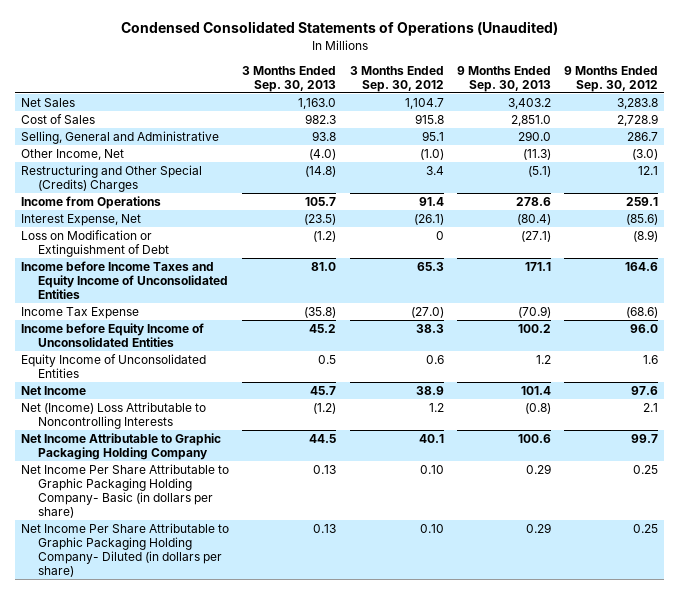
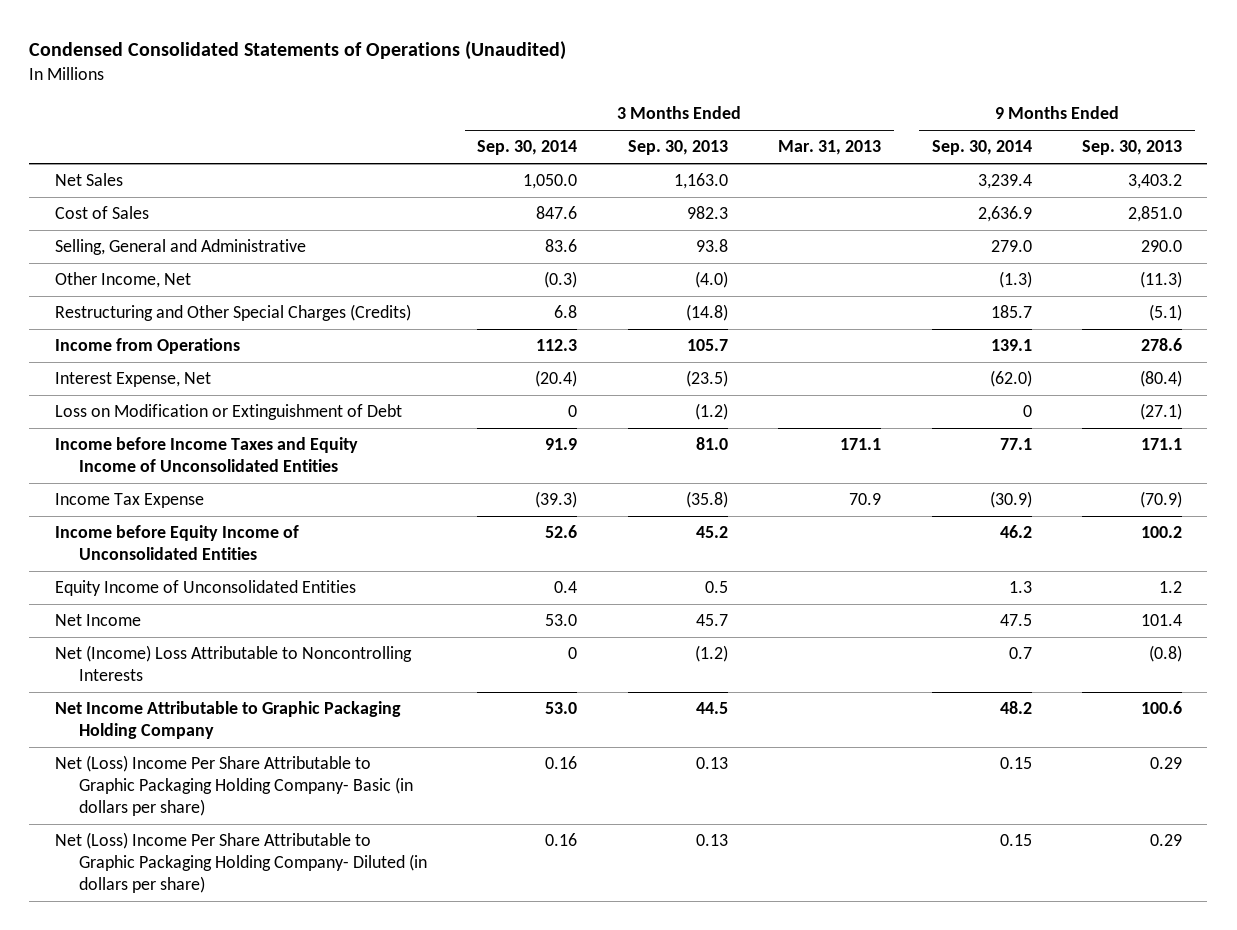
- | 3 Months Ended Sep. 30, 2013 | 3 Months Ended Sep. 30, 2012 | 9 Months Ended Sep. 30, 2013 | 9 Months Ended Sep. 30, 2012
+ | 3 Months Ended Sep. 30, 2014 | 3 Months Ended Sep. 30, 2013 | 3 Months Ended Mar. 31, 2013 | 9 Months Ended Sep. 30, 2014 | 9 Months Ended Sep. 30, 2013
- Restructuring and Other Special (Credits) Charges | (14.8) | 3.4 | (5.1) | 12.1
+ Restructuring and Other Special Charges (Credits) | 6.8 | (14.8) | | 185.7 | (5.1)
- Net Income Per Share Attributable to Graphic Packaging Holding Company- Basic (in dollars per share) | 0.13 | 0.10 | 0.29 | 0.25
- Net Income Per Share Attributable to Graphic Packaging Holding Company- Diluted (in dollars per share) | 0.13 | 0.10 | 0.29 | 0.25
+ Net (Loss) Income Per Share Attributable to Graphic Packaging Holding Company- Basic (in dollars per share) | 0.16 | 0.13 | | 0.15 | 0.29
+ Net (Loss) Income Per Share Attributable to Graphic Packaging Holding Company- Diluted (in dollars per share) | 0.16 | 0.13 | | 0.15 | 0.29

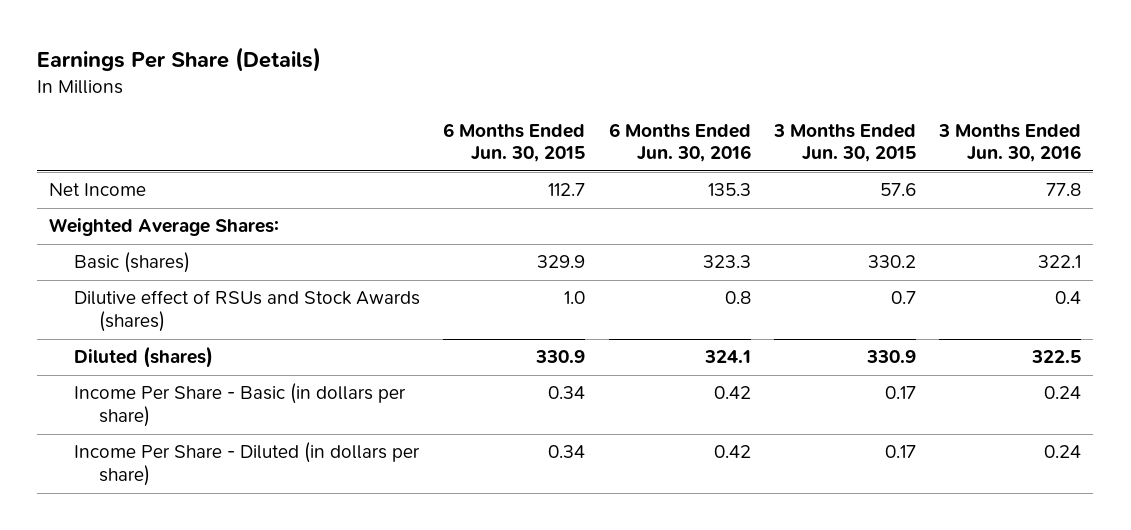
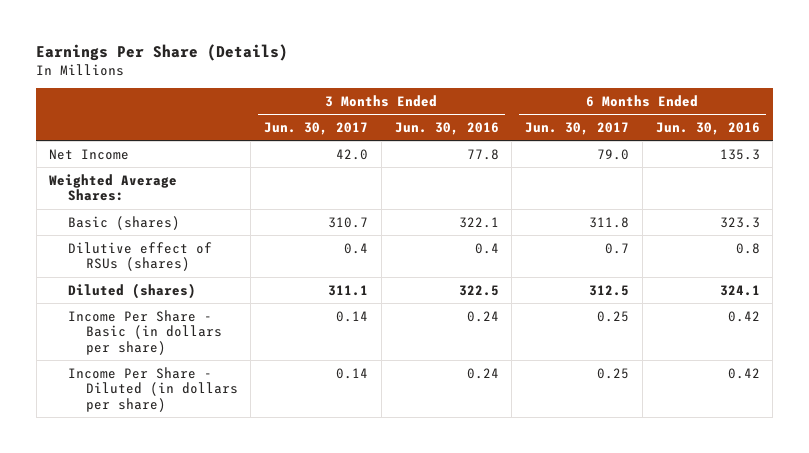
- | 6 Months Ended Jun. 30, 2015 | 6 Months Ended Jun. 30, 2016 | 3 Months Ended Jun. 30, 2015 | 3 Months Ended Jun. 30, 2016
+ | 3 Months Ended Jun. 30, 2017 | 3 Months Ended Jun. 30, 2016 | 6 Months Ended Jun. 30, 2017 | 6 Months Ended Jun. 30, 2016
- Dilutive effect of RSUs and Stock Awards (shares) | 1.0 | 0.8 | 0.7 | 0.4
+ Dilutive effect of RSUs (shares) | 0.4 | 0.4 | 0.7 | 0.8

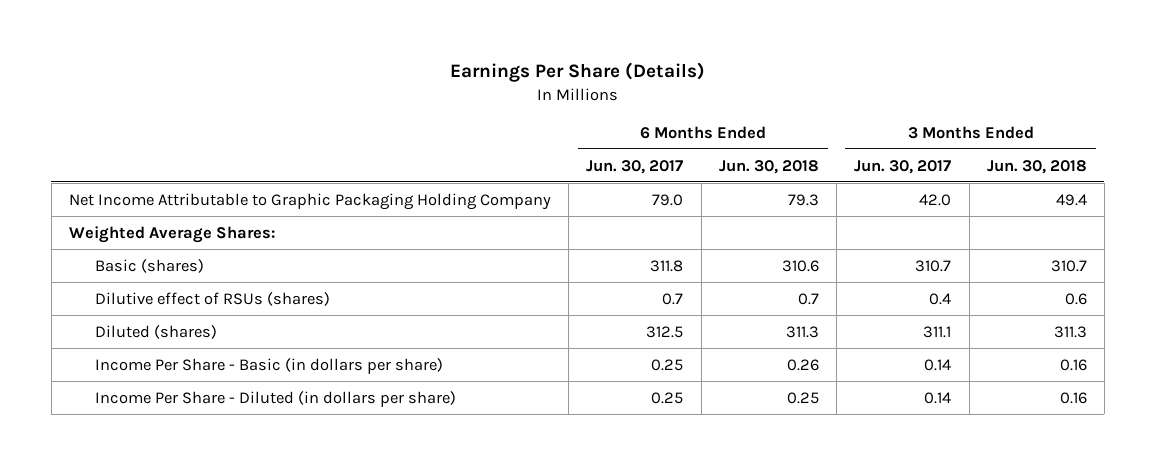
- | 3 Months Ended Jun. 30, 2017 | 3 Months Ended Jun. 30, 2016 | 6 Months Ended Jun. 30, 2017 | 6 Months Ended Jun. 30, 2016
+ | 6 Months Ended Jun. 30, 2017 | 6 Months Ended Jun. 30, 2018 | 3 Months Ended Jun. 30, 2017 | 3 Months Ended Jun. 30, 2018
- Net Income | 42.0 | 77.8 | 79.0 | 135.3
+ Net Income Attributable to Graphic Packaging Holding Company | 79.0 | 79.3 | 42.0 | 49.4

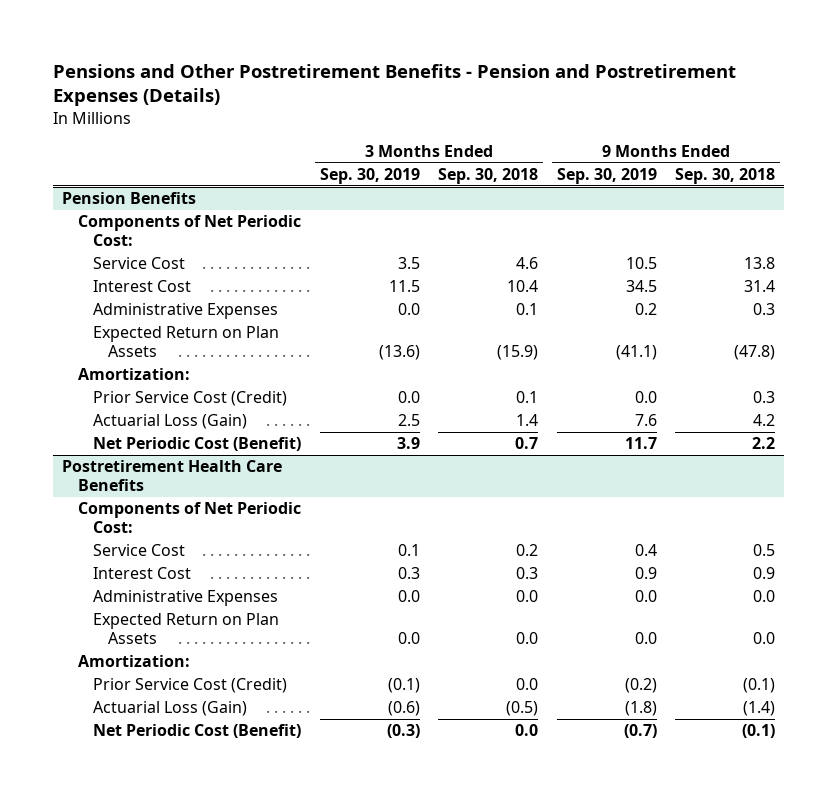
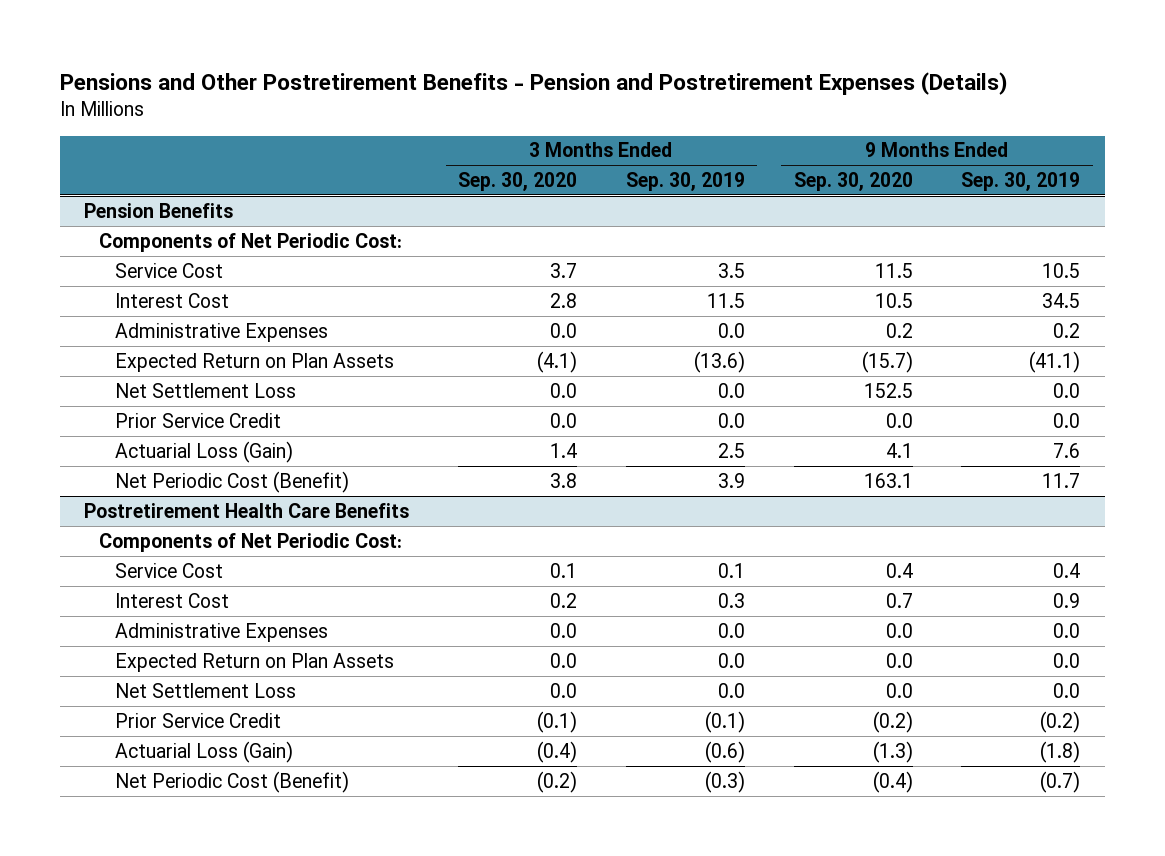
- | 3 Months Ended Sep. 30, 2019 | 3 Months Ended Sep. 30, 2018 | 9 Months Ended Sep. 30, 2019 | 9 Months Ended Sep. 30, 2018
+ | 3 Months Ended Sep. 30, 2020 | 3 Months Ended Sep. 30, 2019 | 9 Months Ended Sep. 30, 2020 | 9 Months Ended Sep. 30, 2019
@ Pension Benefits
- Amortization:
- Prior Service Cost (Credit) | 0.0 | 0.1 | 0.0 | 0.3
+ Net Settlement Loss | 0.0 | 0.0 | 152.5 | 0.0
+ Prior Service Credit | 0.0 | 0.0 | 0.0 | 0.0
@ Postretirement Health Care Benefits
- Amortization:
- Prior Service Cost (Credit) | (0.1) | 0.0 | (0.2) | (0.1)
+ Net Settlement Loss | 0.0 | 0.0 | 0.0 | 0.0
+ Prior Service Credit | (0.1) | (0.1) | (0.2) | (0.2)

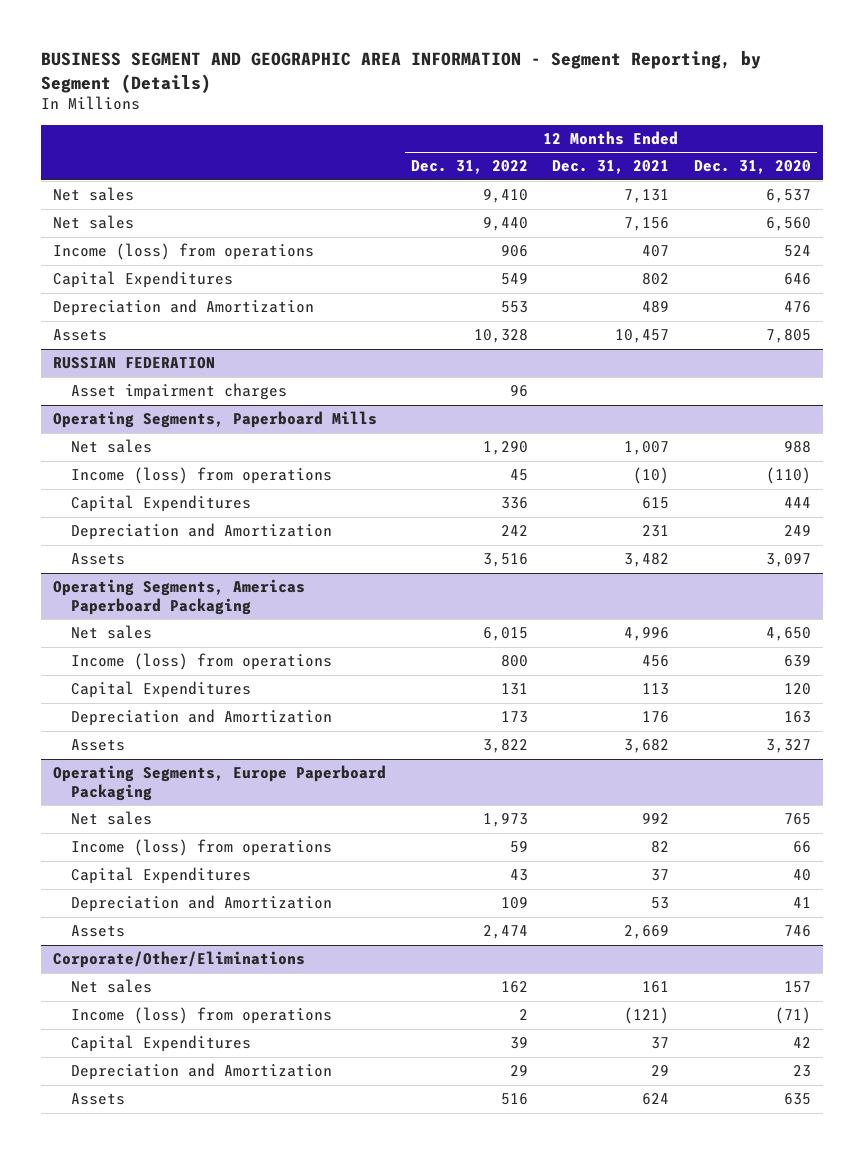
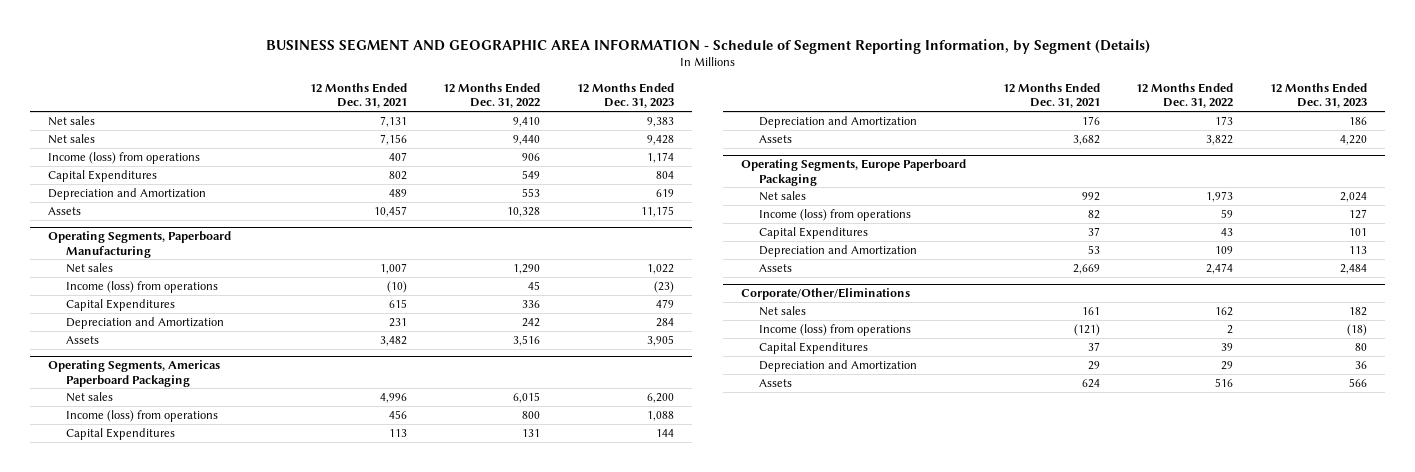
- BUSINESS SEGMENT AND GEOGRAPHIC AREA INFORMATION - Segment Reporting, by Segment (Details)
+ BUSINESS SEGMENT AND GEOGRAPHIC AREA INFORMATION - Schedule of Segment Reporting Information, by Segment (Details)
- | 12 Months Ended Dec. 31, 2022 | 12 Months Ended Dec. 31, 2021 | 12 Months Ended Dec. 31, 2020
+ | 12 Months Ended Dec. 31, 2021 | 12 Months Ended Dec. 31, 2022 | 12 Months Ended Dec. 31, 2023
- RUSSIAN FEDERATION
- Asset impairment charges | 96 | |
- Operating Segments, Paperboard Mills
+ Operating Segments, Paperboard Manufacturing

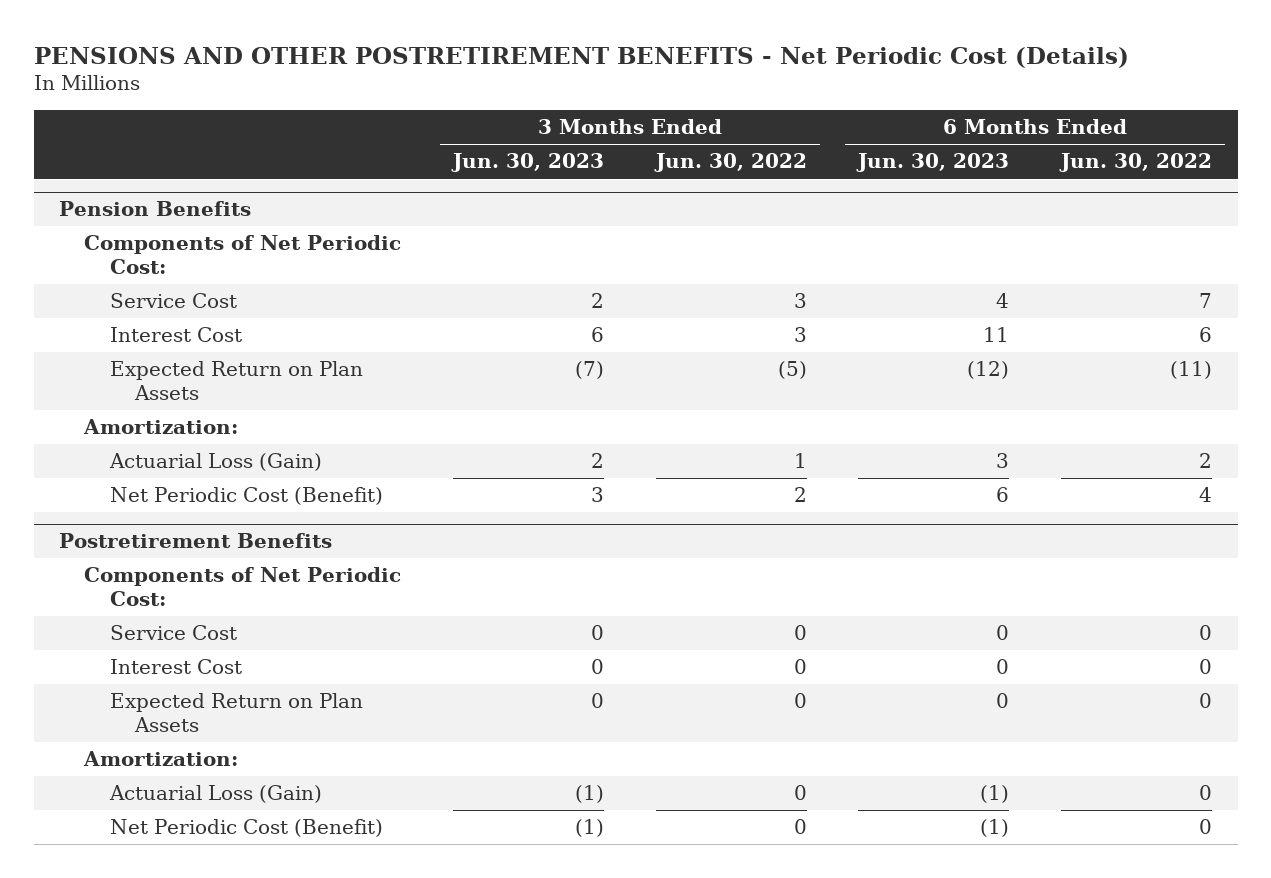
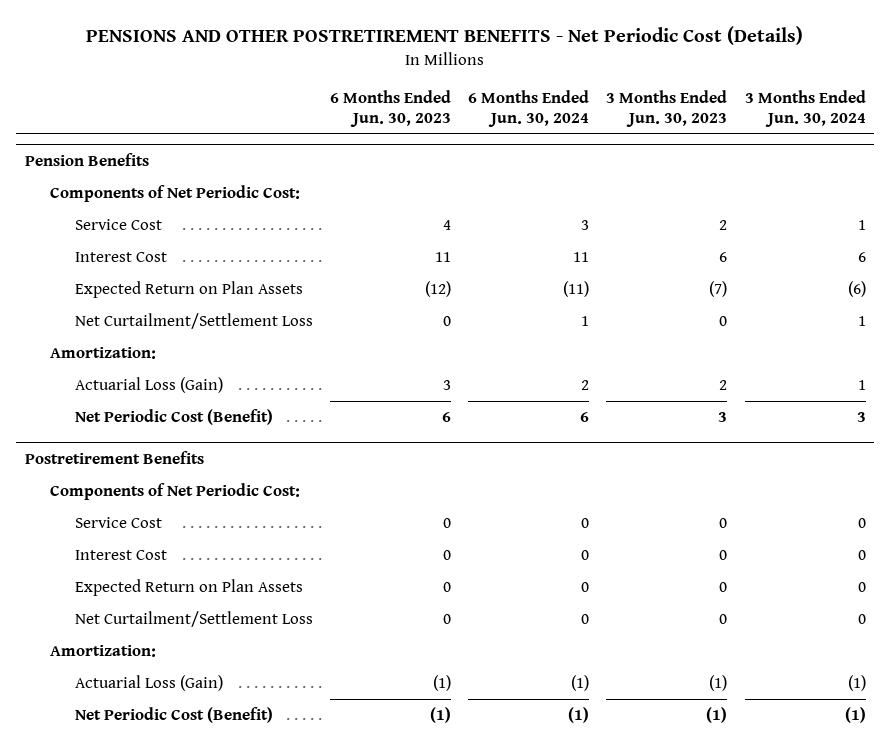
- | 3 Months Ended Jun. 30, 2023 | 3 Months Ended Jun. 30, 2022 | 6 Months Ended Jun. 30, 2023 | 6 Months Ended Jun. 30, 2022
+ | 6 Months Ended Jun. 30, 2023 | 6 Months Ended Jun. 30, 2024 | 3 Months Ended Jun. 30, 2023 | 3 Months Ended Jun. 30, 2024
@ Pension Benefits
+ Net Curtailment/Settlement Loss | 0 | 1 | 0 | 1
@ Postretirement Benefits
+ Net Curtailment/Settlement Loss | 0 | 0 | 0 | 0

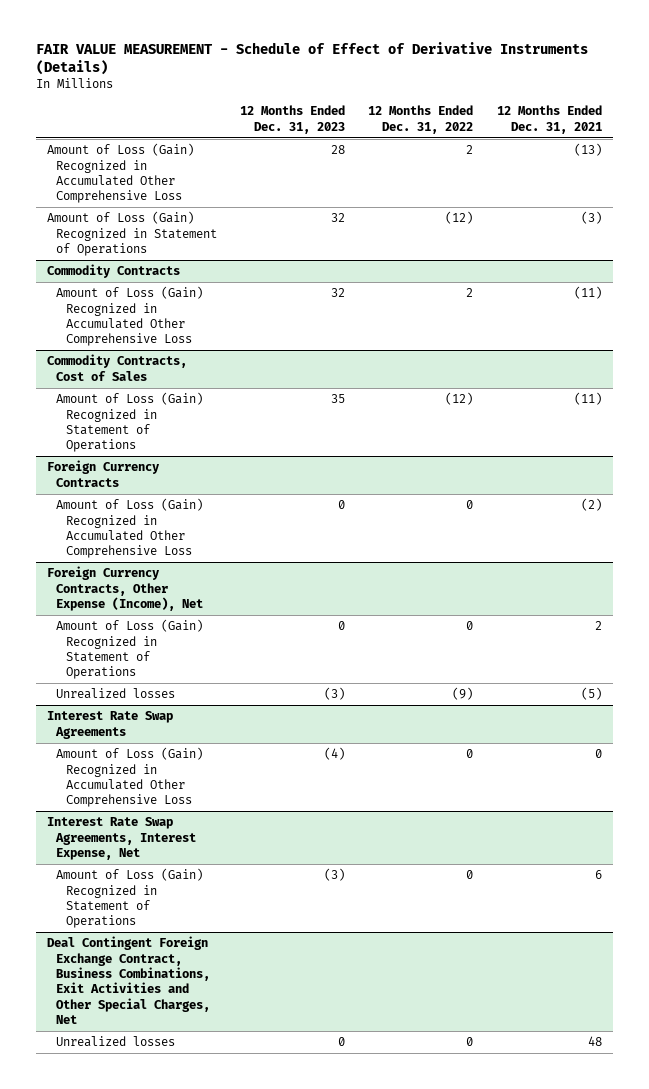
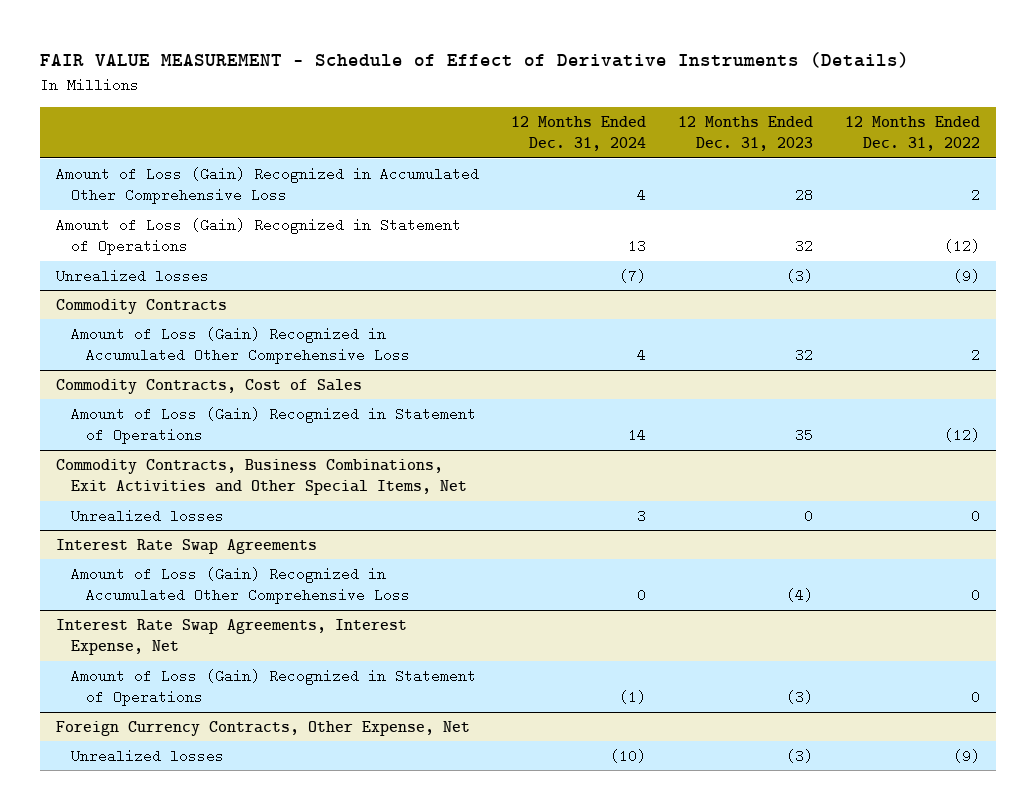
- | 12 Months Ended Dec. 31, 2023 | 12 Months Ended Dec. 31, 2022 | 12 Months Ended Dec. 31, 2021
+ | 12 Months Ended Dec. 31, 2024 | 12 Months Ended Dec. 31, 2023 | 12 Months Ended Dec. 31, 2022
+ Unrealized losses | (7) | (3) | (9)
- Foreign Currency Contracts
- Amount of Loss (Gain) Recognized in Accumulated Other Comprehensive Loss | 0 | 0 | (2)
- Foreign Currency Contracts, Other Expense (Income), Net
- Amount of Loss (Gain) Recognized in Statement of Operations | 0 | 0 | 2
- Unrealized losses | (3) | (9) | (5)
+ Commodity Contracts, Business Combinations, Exit Activities and Other Special Items, Net
+ Unrealized losses | 3 | 0 | 0
- Deal Contingent Foreign Exchange Contract, Business Combinations, Exit Activities and Other Special Charges, Net
- Unrealized losses | 0 | 0 | 48
+ Foreign Currency Contracts, Other Expense, Net
+ Unrealized losses | (10) | (3) | (9)

